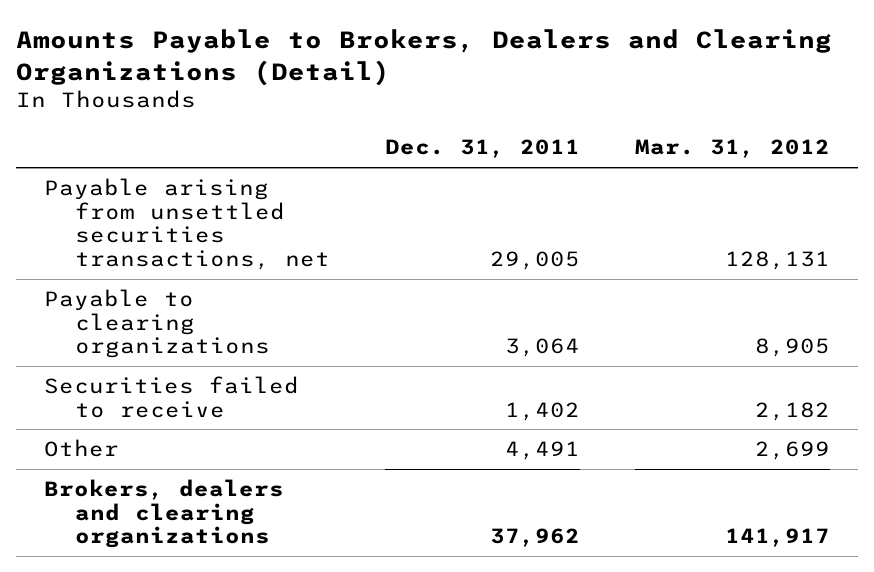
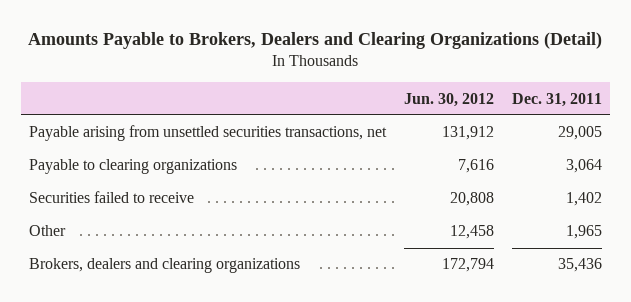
- | Dec. 31, 2011 | Mar. 31, 2012
+ | Jun. 30, 2012 | Dec. 31, 2011
- Other | 4,491 | 2,699
- Brokers, dealers and clearing organizations | 37,962 | 141,917
+ Other | 12,458 | 1,965
+ Brokers, dealers and clearing organizations | 172,794 | 35,436

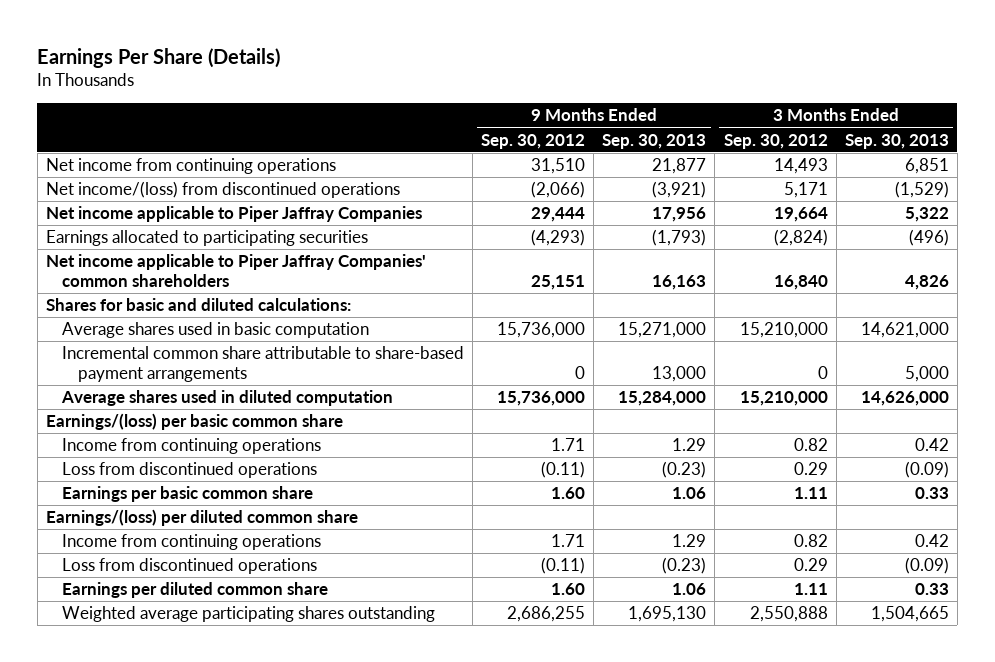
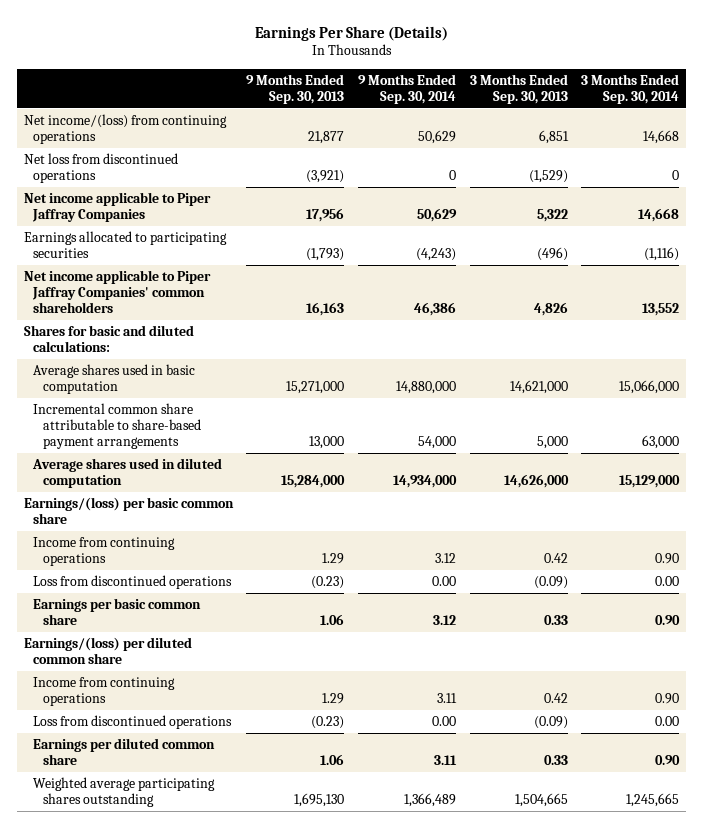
- | 9 Months Ended Sep. 30, 2012 | 9 Months Ended Sep. 30, 2013 | 3 Months Ended Sep. 30, 2012 | 3 Months Ended Sep. 30, 2013
+ | 9 Months Ended Sep. 30, 2013 | 9 Months Ended Sep. 30, 2014 | 3 Months Ended Sep. 30, 2013 | 3 Months Ended Sep. 30, 2014
- Net income from continuing operations | 31,510 | 21,877 | 14,493 | 6,851
- Net income/(loss) from discontinued operations | (2,066) | (3,921) | 5,171 | (1,529)
+ Net income/(loss) from continuing operations | 21,877 | 50,629 | 6,851 | 14,668
+ Net loss from discontinued operations | (3,921) | 0 | (1,529) | 0

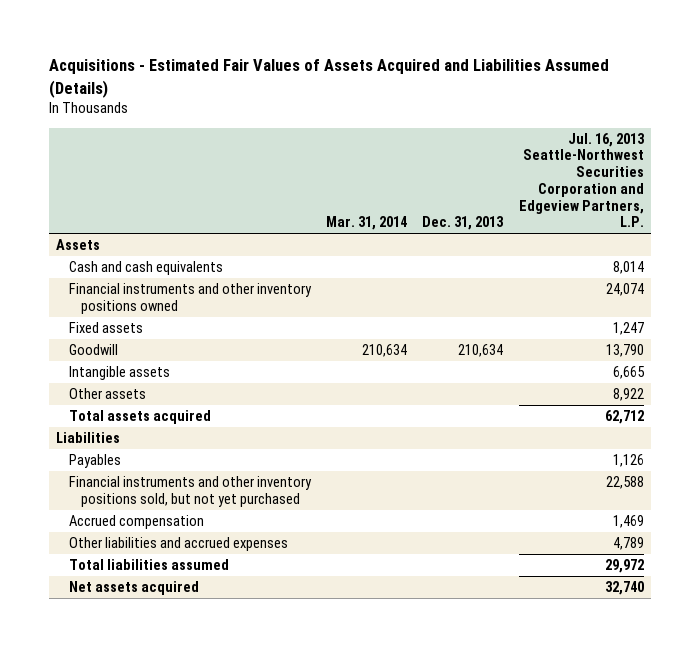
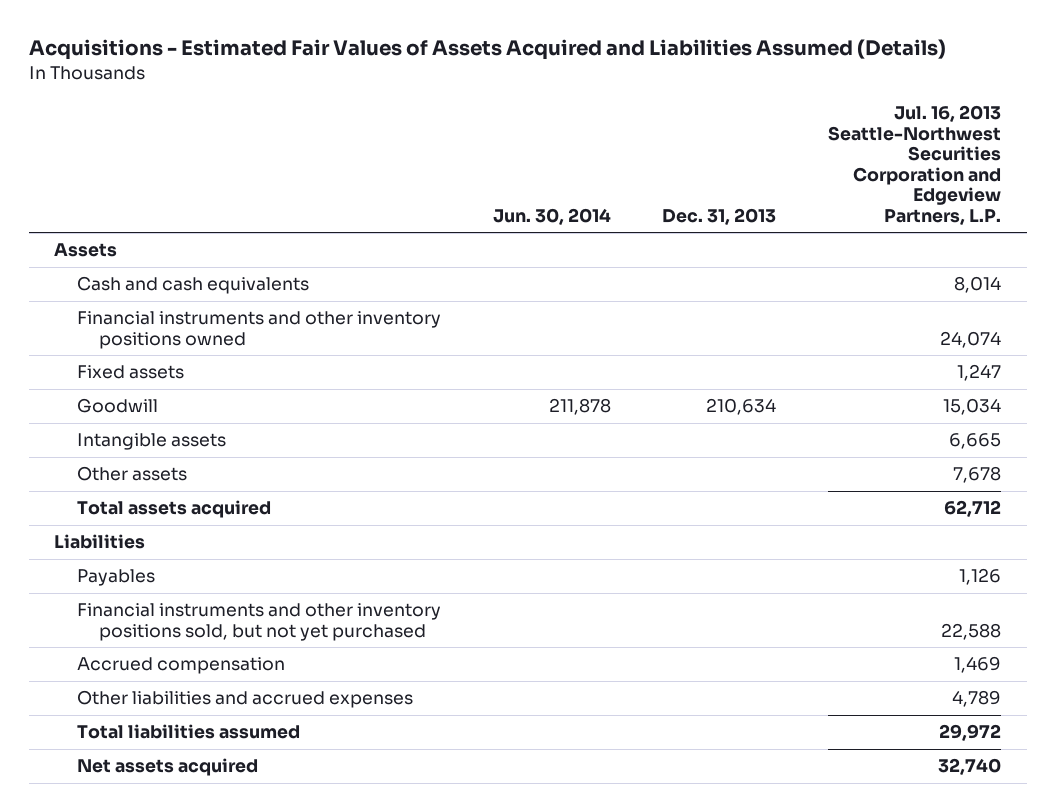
- | Mar. 31, 2014 | Dec. 31, 2013 | Jul. 16, 2013 Seattle-Northwest Securities Corporation and Edgeview Partners, L.P.
+ | Jun. 30, 2014 | Dec. 31, 2013 | Jul. 16, 2013 Seattle-Northwest Securities Corporation and Edgeview Partners, L.P.
- Goodwill | 210,634 | 210,634 | 13,790
+ Goodwill | 211,878 | 210,634 | 15,034
- Other assets | | | 8,922
+ Other assets | | | 7,678

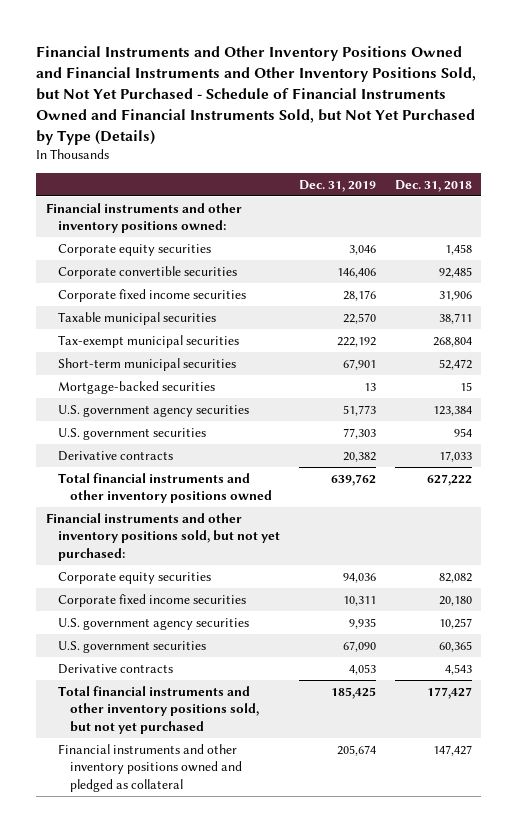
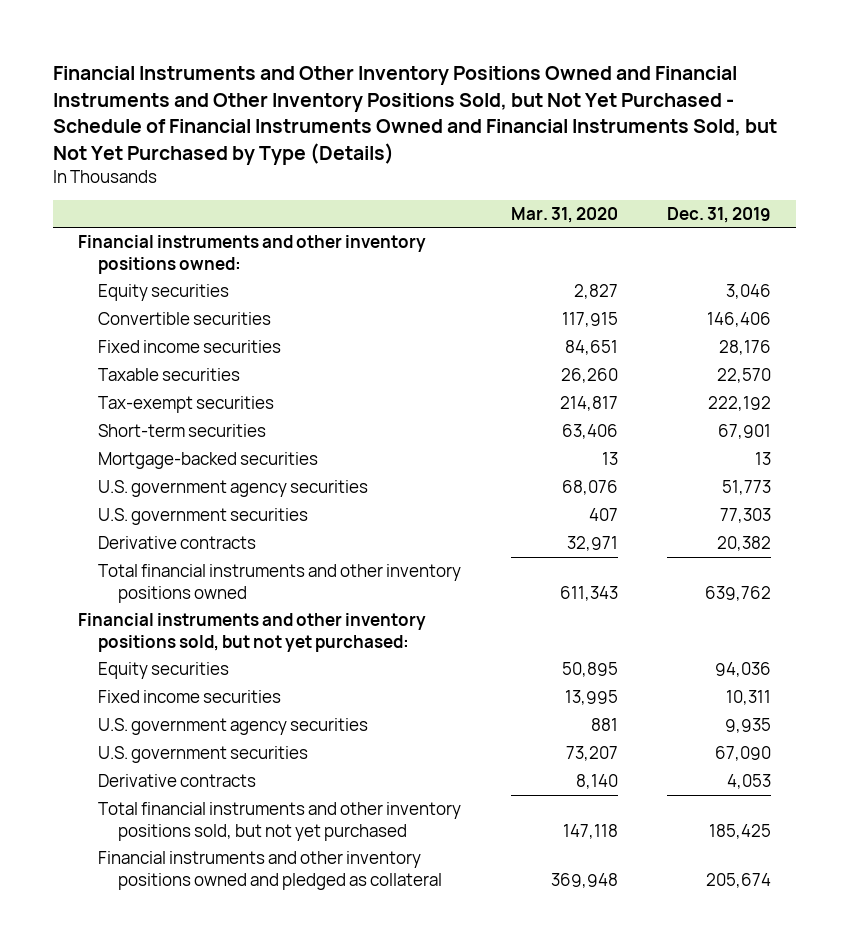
- | Dec. 31, 2019 | Dec. 31, 2018
+ | Mar. 31, 2020 | Dec. 31, 2019
- Corporate equity securities | 3,046 | 1,458
- Corporate convertible securities | 146,406 | 92,485
- Corporate fixed income securities | 28,176 | 31,906
- Taxable municipal securities | 22,570 | 38,711
- Tax-exempt municipal securities | 222,192 | 268,804
- Short-term municipal securities | 67,901 | 52,472
+ Equity securities | 2,827 | 3,046
+ Convertible securities | 117,915 | 146,406
+ Fixed income securities | 84,651 | 28,176
+ Taxable securities | 26,260 | 22,570
+ Tax-exempt securities | 214,817 | 222,192
+ Short-term securities | 63,406 | 67,901
- Corporate equity securities | 94,036 | 82,082
- Corporate fixed income securities | 10,311 | 20,180
+ Equity securities | 50,895 | 94,036
+ Fixed income securities | 13,995 | 10,311

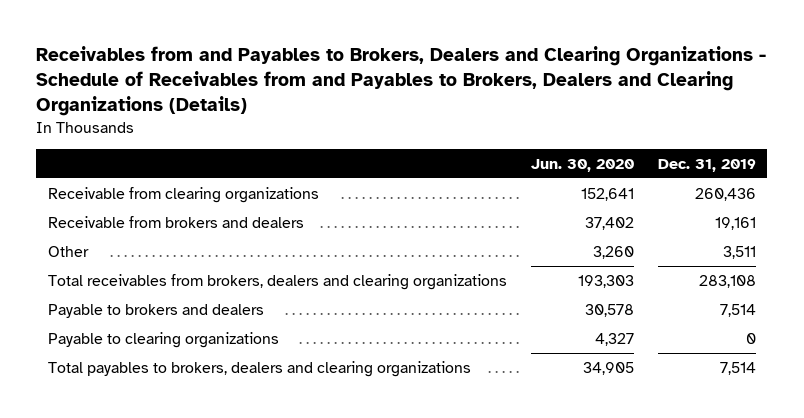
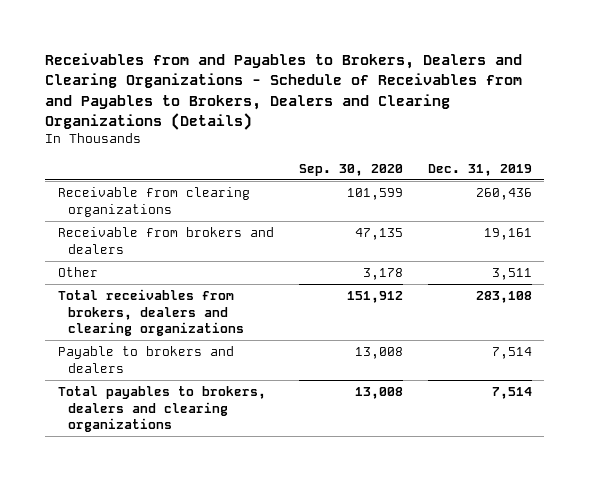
- | Jun. 30, 2020 | Dec. 31, 2019
+ | Sep. 30, 2020 | Dec. 31, 2019
- Payable to clearing organizations | 4,327 | 0

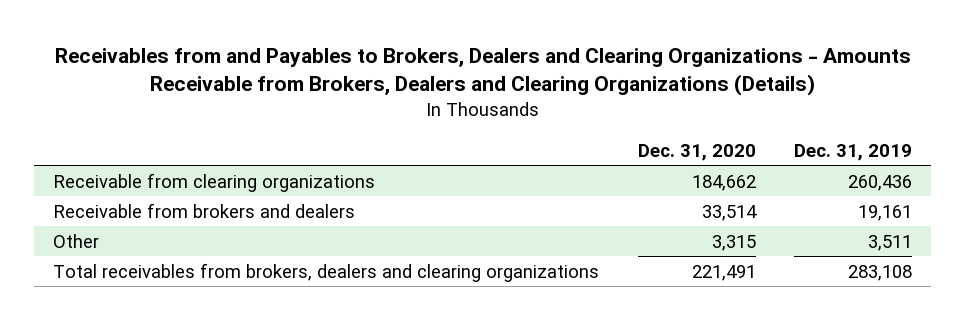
- Receivables from and Payables to Brokers, Dealers and Clearing Organizations - Schedule of Receivables from and Payables to Brokers, Dealers and Clearing Organizations (Details)
+ Receivables from and Payables to Brokers, Dealers and Clearing Organizations - Amounts Receivable from Brokers, Dealers and Clearing Organizations (Details)
- | Sep. 30, 2020 | Dec. 31, 2019
+ | Dec. 31, 2020 | Dec. 31, 2019
- Payable to brokers and dealers | 13,008 | 7,514
- Total payables to brokers, dealers and clearing organizations | 13,008 | 7,514

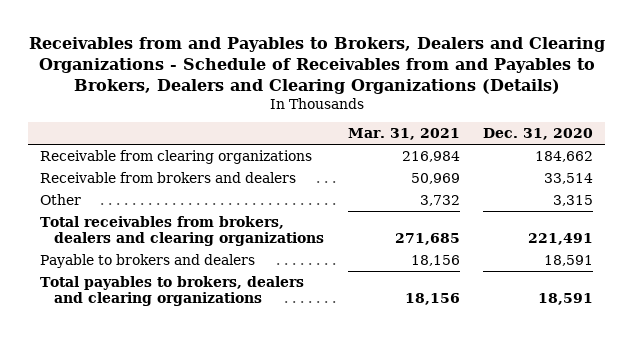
- Receivables from and Payables to Brokers, Dealers and Clearing Organizations - Amounts Receivable from Brokers, Dealers and Clearing Organizations (Details)
+ Receivables from and Payables to Brokers, Dealers and Clearing Organizations - Schedule of Receivables from and Payables to Brokers, Dealers and Clearing Organizations (Details)
- | Dec. 31, 2020 | Dec. 31, 2019
+ | Mar. 31, 2021 | Dec. 31, 2020
+ Payable to brokers and dealers | 18,156 | 18,591
+ Total payables to brokers, dealers and clearing organizations | 18,156 | 18,591

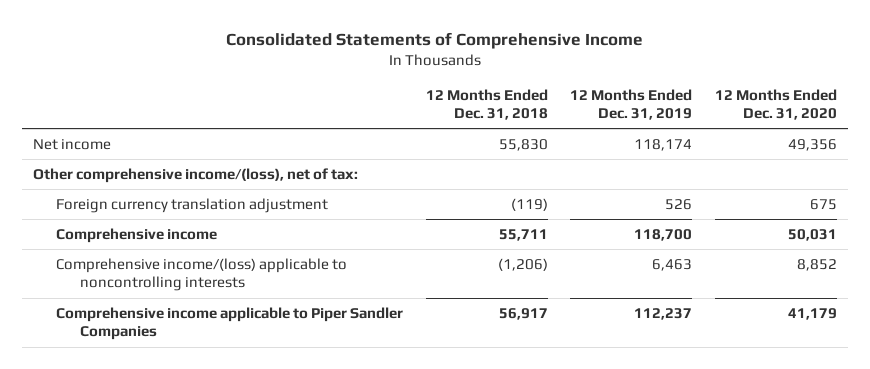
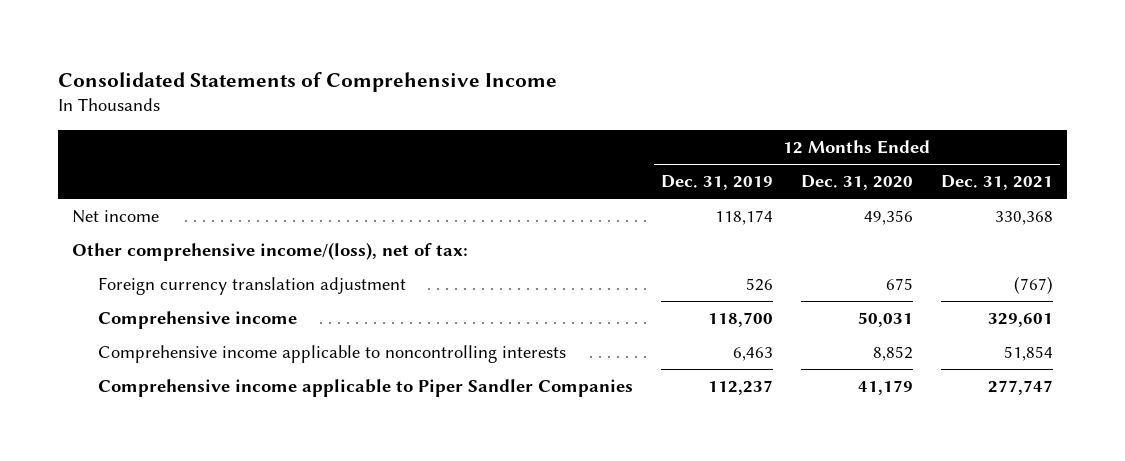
- | 12 Months Ended Dec. 31, 2018 | 12 Months Ended Dec. 31, 2019 | 12 Months Ended Dec. 31, 2020
+ | 12 Months Ended Dec. 31, 2019 | 12 Months Ended Dec. 31, 2020 | 12 Months Ended Dec. 31, 2021
- Comprehensive income/(loss) applicable to noncontrolling interests | (1,206) | 6,463 | 8,852
+ Comprehensive income applicable to noncontrolling interests | 6,463 | 8,852 | 51,854

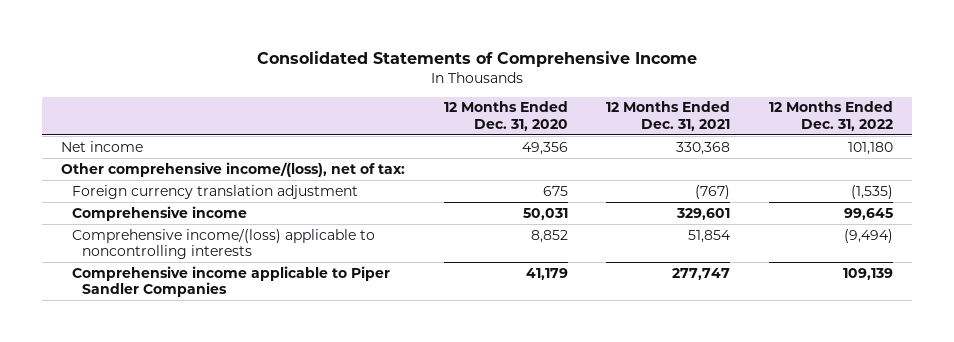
- | 12 Months Ended Dec. 31, 2019 | 12 Months Ended Dec. 31, 2020 | 12 Months Ended Dec. 31, 2021
+ | 12 Months Ended Dec. 31, 2020 | 12 Months Ended Dec. 31, 2021 | 12 Months Ended Dec. 31, 2022
- Comprehensive income applicable to noncontrolling interests | 6,463 | 8,852 | 51,854
+ Comprehensive income/(loss) applicable to noncontrolling interests | 8,852 | 51,854 | (9,494)

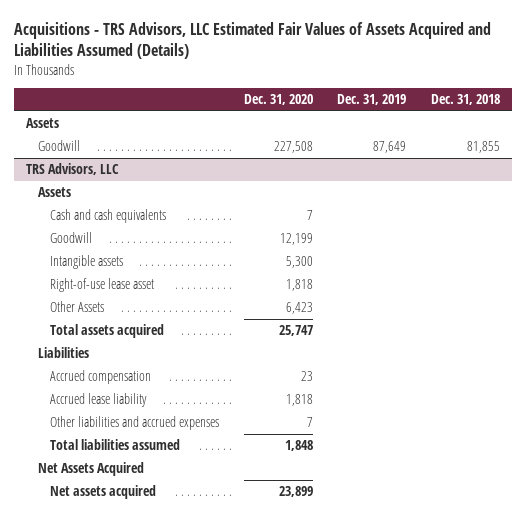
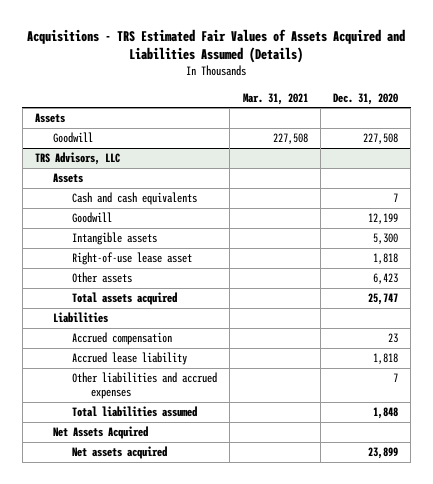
- Acquisitions - TRS Advisors, LLC Estimated Fair Values of Assets Acquired and Liabilities Assumed (Details)
+ Acquisitions - TRS Estimated Fair Values of Assets Acquired and Liabilities Assumed (Details)
- | Dec. 31, 2020 | Dec. 31, 2019 | Dec. 31, 2018
+ | Mar. 31, 2021 | Dec. 31, 2020
@ TRS Advisors, LLC
- Other Assets | 6,423 | |
+ Other assets | | 6,423

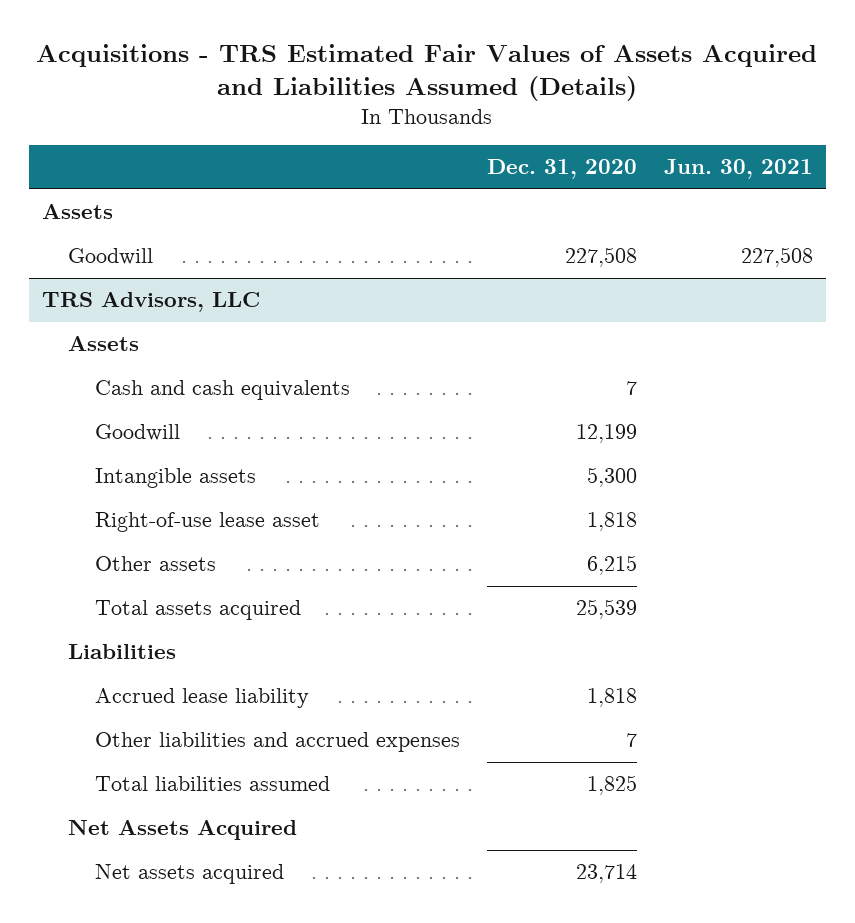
- | Mar. 31, 2021 | Dec. 31, 2020
+ | Dec. 31, 2020 | Jun. 30, 2021
@ TRS Advisors, LLC
- Other assets | | 6,423
- Total assets acquired | | 25,747
+ Other assets | 6,215 |
+ Total assets acquired | 25,539 |
- Accrued compensation | | 23
- Total liabilities assumed | | 1,848
+ Total liabilities assumed | 1,825 |
- Net assets acquired | | 23,899
+ Net assets acquired | 23,714 |

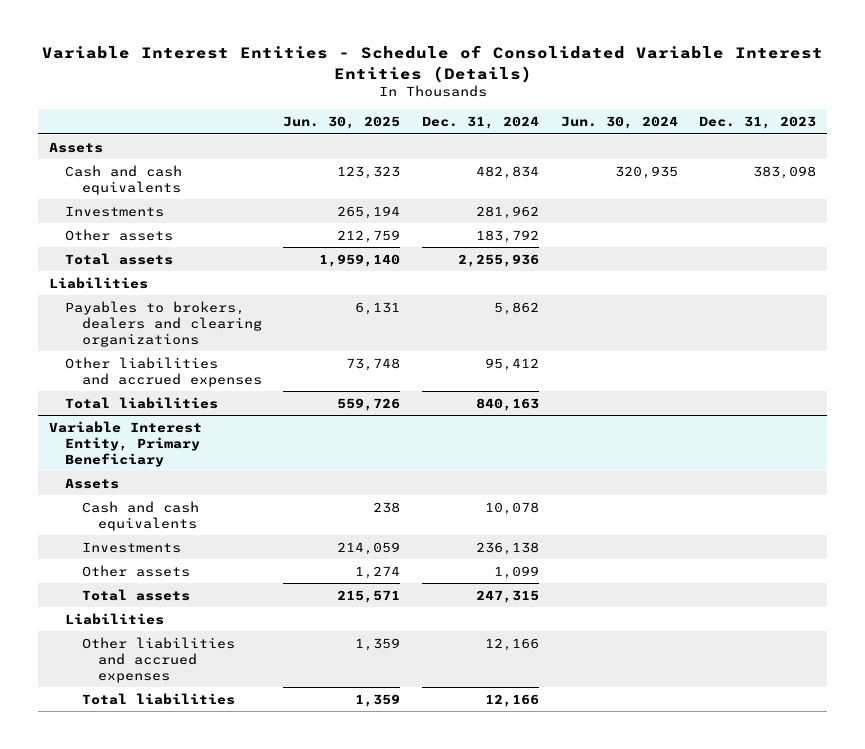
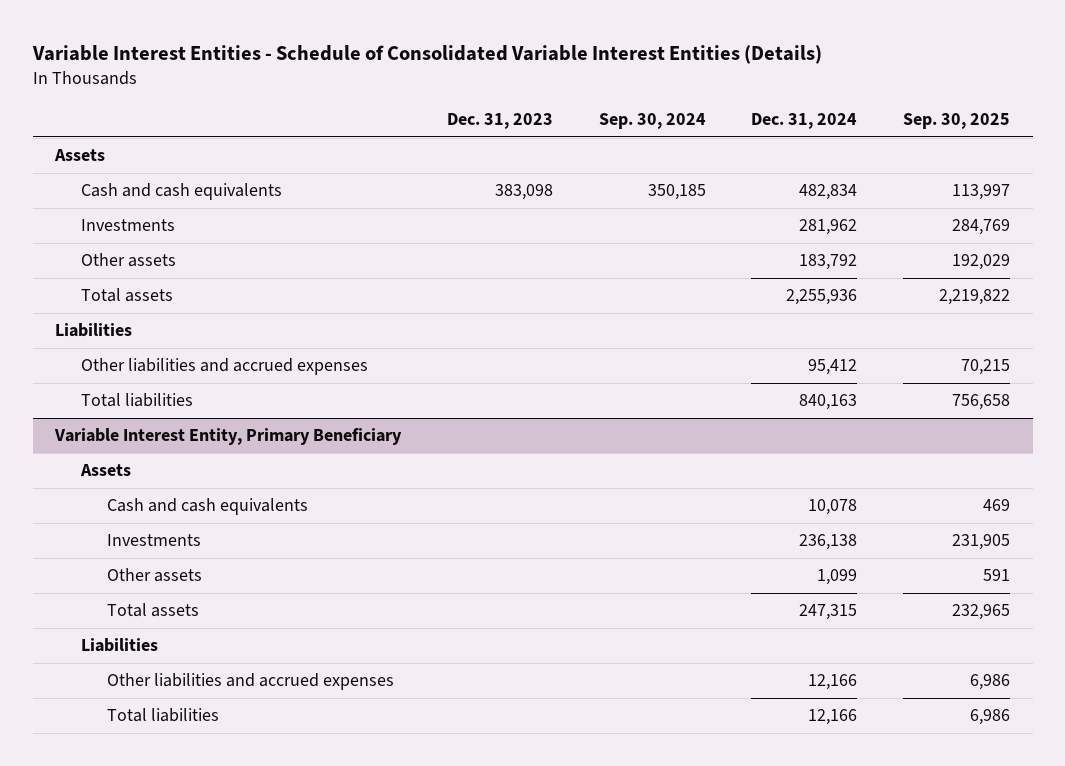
- | Jun. 30, 2025 | Dec. 31, 2024 | Jun. 30, 2024 | Dec. 31, 2023
+ | Dec. 31, 2023 | Sep. 30, 2024 | Dec. 31, 2024 | Sep. 30, 2025
- Payables to brokers, dealers and clearing organizations | 6,131 | 5,862 | |

